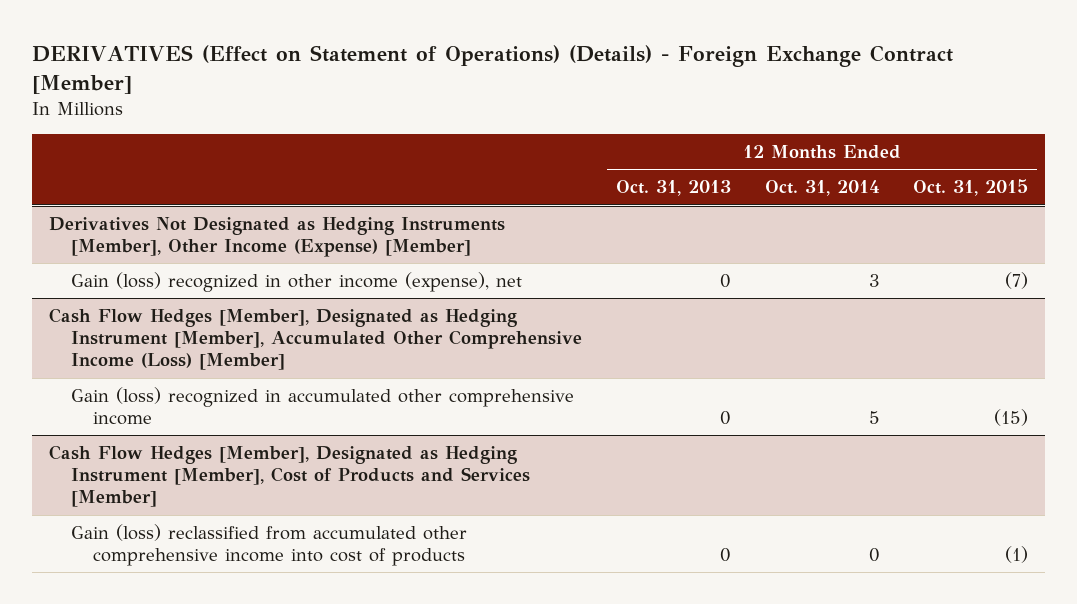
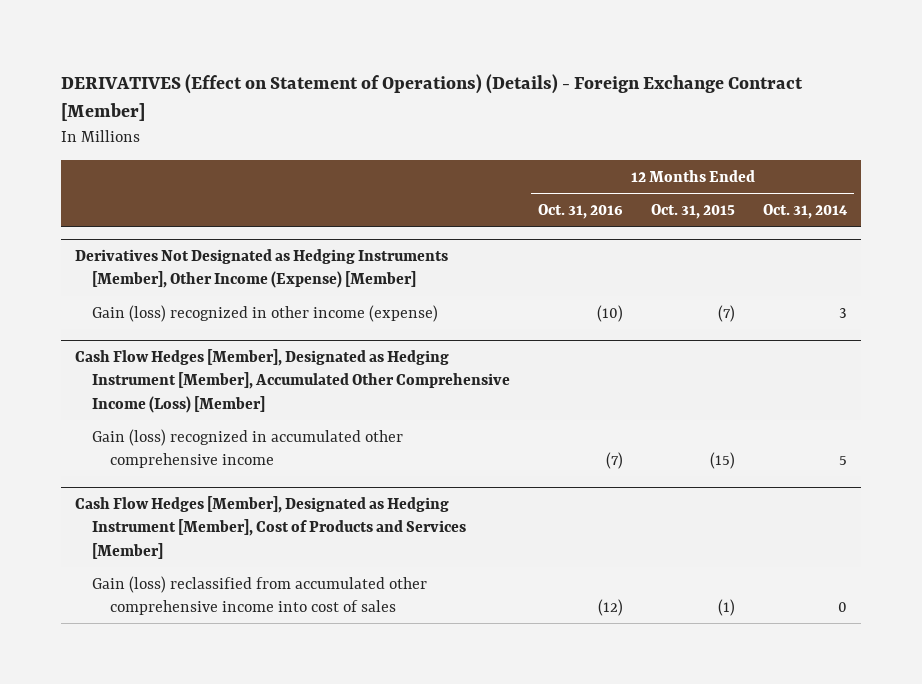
- | 12 Months Ended Oct. 31, 2013 | 12 Months Ended Oct. 31, 2014 | 12 Months Ended Oct. 31, 2015
+ | 12 Months Ended Oct. 31, 2016 | 12 Months Ended Oct. 31, 2015 | 12 Months Ended Oct. 31, 2014
@ Derivatives Not Designated as Hedging Instruments [Member], Other Income (Expense) [Member]
- Gain (loss) recognized in other income (expense), net | 0 | 3 | (7)
+ Gain (loss) recognized in other income (expense) | (10) | (7) | 3
@ Cash Flow Hedges [Member], Designated as Hedging Instrument [Member], Cost of Products and Services [Member]
- Gain (loss) reclassified from accumulated other comprehensive income into cost of products | 0 | 0 | (1)
+ Gain (loss) reclassified from accumulated other comprehensive income into cost of sales | (12) | (1) | 0

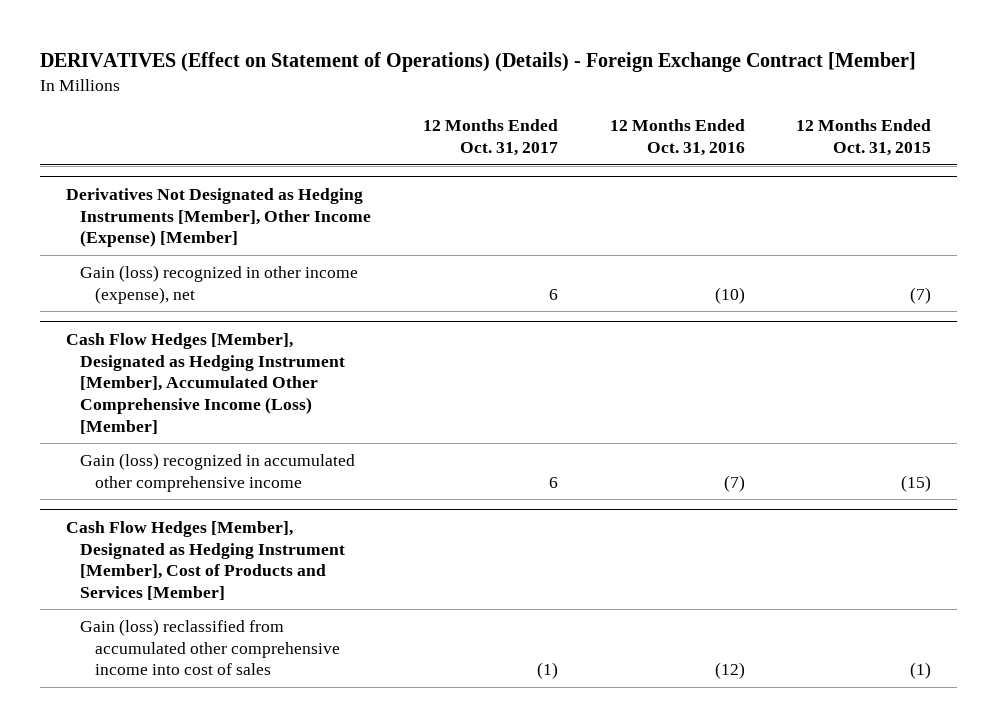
- | 12 Months Ended Oct. 31, 2016 | 12 Months Ended Oct. 31, 2015 | 12 Months Ended Oct. 31, 2014
+ | 12 Months Ended Oct. 31, 2017 | 12 Months Ended Oct. 31, 2016 | 12 Months Ended Oct. 31, 2015
@ Derivatives Not Designated as Hedging Instruments [Member], Other Income (Expense) [Member]
- Gain (loss) recognized in other income (expense) | (10) | (7) | 3
+ Gain (loss) recognized in other income (expense), net | 6 | (10) | (7)

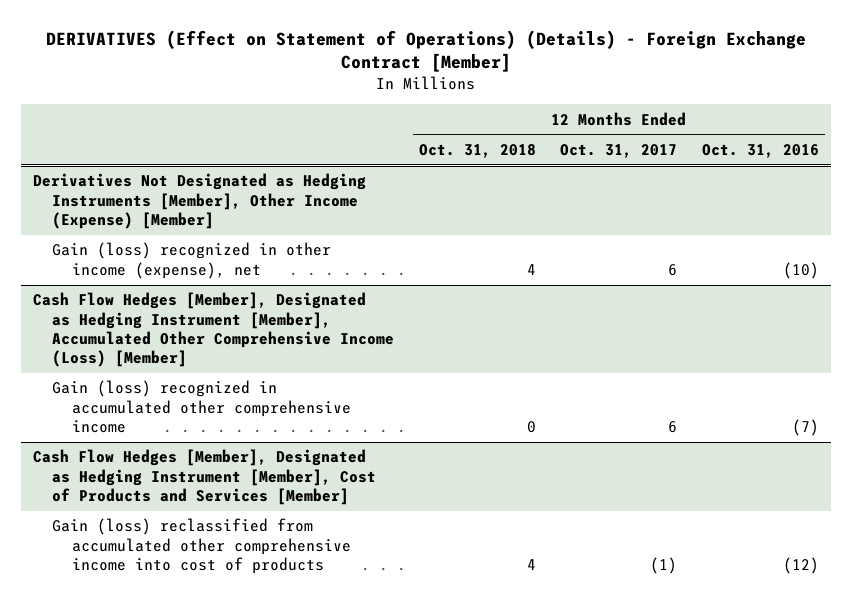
- | 12 Months Ended Oct. 31, 2017 | 12 Months Ended Oct. 31, 2016 | 12 Months Ended Oct. 31, 2015
+ | 12 Months Ended Oct. 31, 2018 | 12 Months Ended Oct. 31, 2017 | 12 Months Ended Oct. 31, 2016
@ Cash Flow Hedges [Member], Designated as Hedging Instrument [Member], Cost of Products and Services [Member]
- Gain (loss) reclassified from accumulated other comprehensive income into cost of sales | (1) | (12) | (1)
+ Gain (loss) reclassified from accumulated other comprehensive income into cost of products | 4 | (1) | (12)

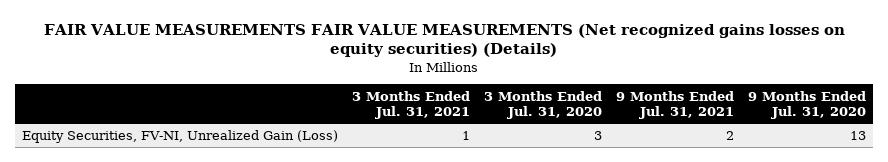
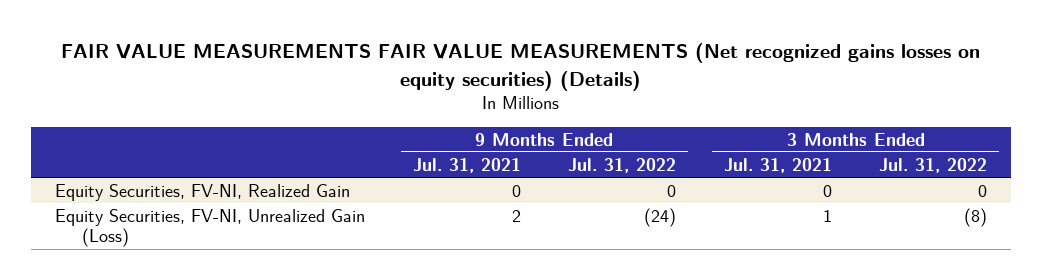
- | 3 Months Ended Jul. 31, 2021 | 3 Months Ended Jul. 31, 2020 | 9 Months Ended Jul. 31, 2021 | 9 Months Ended Jul. 31, 2020
+ | 9 Months Ended Jul. 31, 2021 | 9 Months Ended Jul. 31, 2022 | 3 Months Ended Jul. 31, 2021 | 3 Months Ended Jul. 31, 2022
+ Equity Securities, FV-NI, Realized Gain | 0 | 0 | 0 | 0

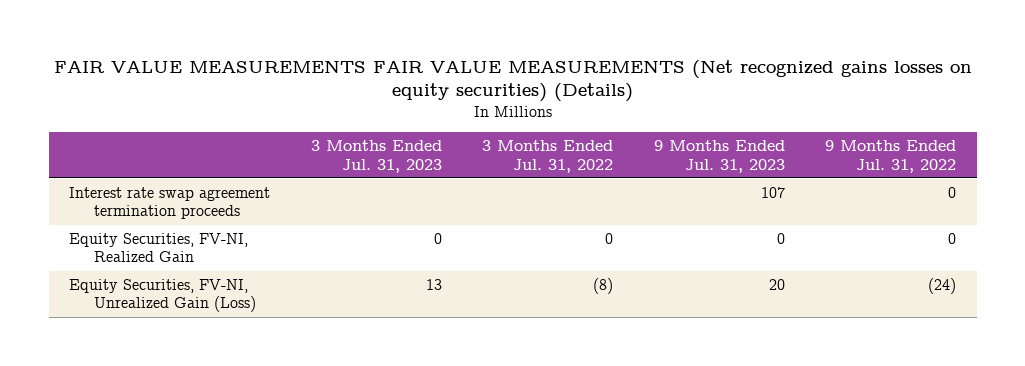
- | 9 Months Ended Jul. 31, 2021 | 9 Months Ended Jul. 31, 2022 | 3 Months Ended Jul. 31, 2021 | 3 Months Ended Jul. 31, 2022
+ | 3 Months Ended Jul. 31, 2023 | 3 Months Ended Jul. 31, 2022 | 9 Months Ended Jul. 31, 2023 | 9 Months Ended Jul. 31, 2022
+ Interest rate swap agreement termination proceeds | | | 107 | 0

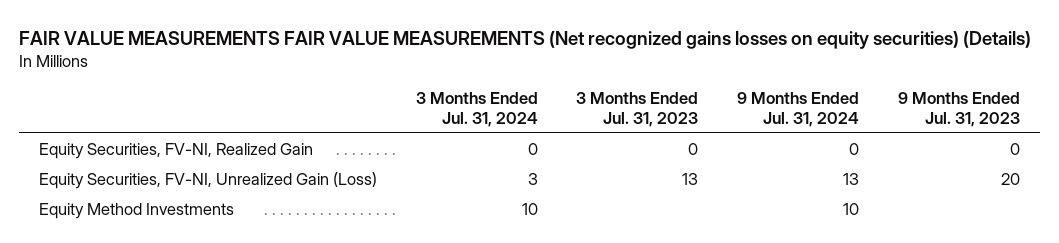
- | 3 Months Ended Jul. 31, 2023 | 3 Months Ended Jul. 31, 2022 | 9 Months Ended Jul. 31, 2023 | 9 Months Ended Jul. 31, 2022
+ | 3 Months Ended Jul. 31, 2024 | 3 Months Ended Jul. 31, 2023 | 9 Months Ended Jul. 31, 2024 | 9 Months Ended Jul. 31, 2023
- Interest rate swap agreement termination proceeds | | | 107 | 0
+ Equity Method Investments | 10 | | 10 |

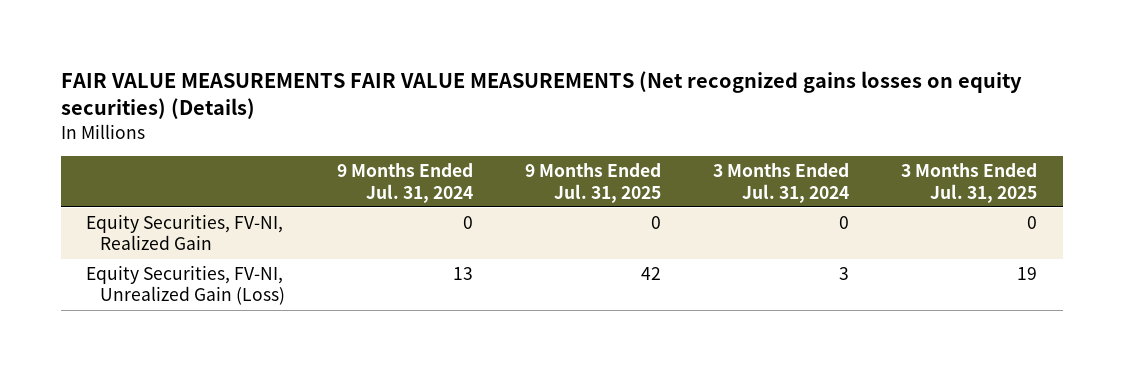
- | 3 Months Ended Jul. 31, 2024 | 3 Months Ended Jul. 31, 2023 | 9 Months Ended Jul. 31, 2024 | 9 Months Ended Jul. 31, 2023
+ | 9 Months Ended Jul. 31, 2024 | 9 Months Ended Jul. 31, 2025 | 3 Months Ended Jul. 31, 2024 | 3 Months Ended Jul. 31, 2025
- Equity Method Investments | 10 | | 10 |

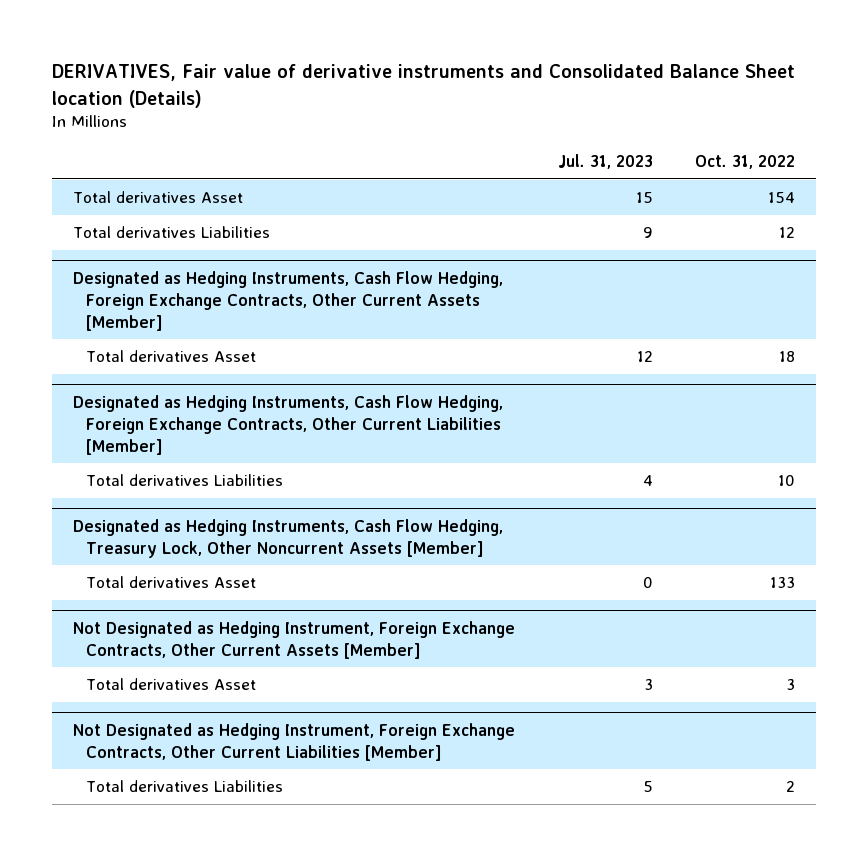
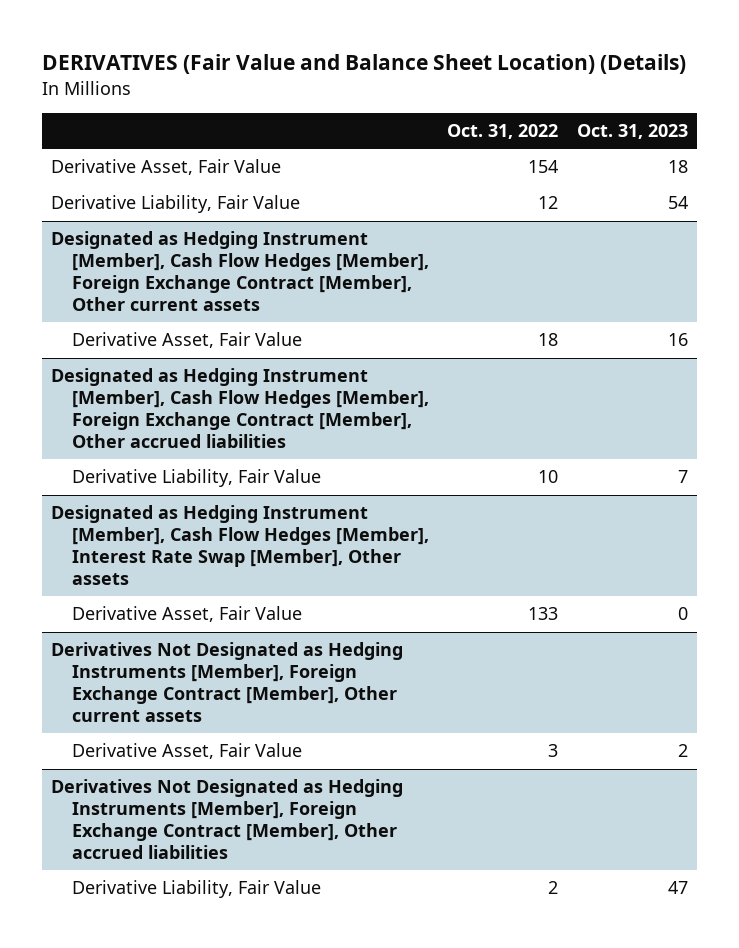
- DERIVATIVES, Fair value of derivative instruments and Consolidated Balance Sheet location (Details)
+ DERIVATIVES (Fair Value and Balance Sheet Location) (Details)
- | Jul. 31, 2023 | Oct. 31, 2022
+ | Oct. 31, 2022 | Oct. 31, 2023
- Total derivatives Asset | 15 | 154
- Total derivatives Liabilities | 9 | 12
- Designated as Hedging Instruments, Cash Flow Hedging, Foreign Exchange Contracts, Other Current Assets [Member]
- Total derivatives Asset | 12 | 18
- Designated as Hedging Instruments, Cash Flow Hedging, Foreign Exchange Contracts, Other Current Liabilities [Member]
- Total derivatives Liabilities | 4 | 10
- Designated as Hedging Instruments, Cash Flow Hedging, Treasury Lock, Other Noncurrent Assets [Member]
- Total derivatives Asset | 0 | 133
- Not Designated as Hedging Instrument, Foreign Exchange Contracts, Other Current Assets [Member]
- Total derivatives Asset | 3 | 3
- Not Designated as Hedging Instrument, Foreign Exchange Contracts, Other Current Liabilities [Member]
- Total derivatives Liabilities | 5 | 2
+ Derivative Asset, Fair Value | 154 | 18
+ Derivative Liability, Fair Value | 12 | 54
+ Designated as Hedging Instrument [Member], Cash Flow Hedges [Member], Foreign Exchange Contract [Member], Other current assets
+ Derivative Asset, Fair Value | 18 | 16
+ Designated as Hedging Instrument [Member], Cash Flow Hedges [Member], Foreign Exchange Contract [Member], Other accrued liabilities
+ Derivative Liability, Fair Value | 10 | 7
+ Designated as Hedging Instrument [Member], Cash Flow Hedges [Member], Interest Rate Swap [Member], Other assets
+ Derivative Asset, Fair Value | 133 | 0
+ Derivatives Not Designated as Hedging Instruments [Member], Foreign Exchange Contract [Member], Other current assets
+ Derivative Asset, Fair Value | 3 | 2
+ Derivatives Not Designated as Hedging Instruments [Member], Foreign Exchange Contract [Member], Other accrued liabilities
+ Derivative Liability, Fair Value | 2 | 47

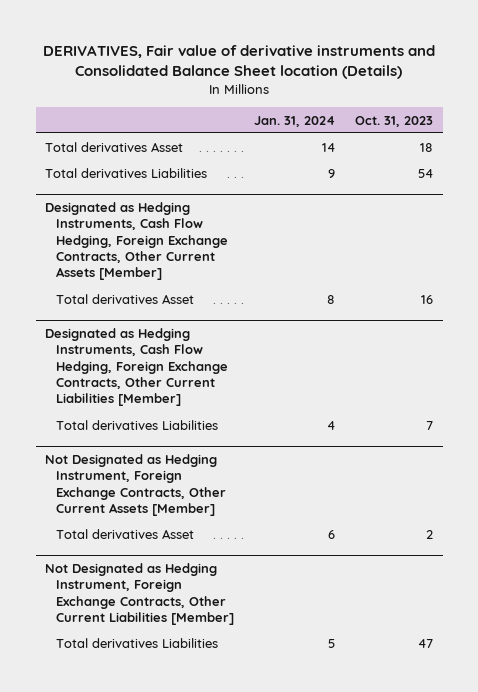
- DERIVATIVES (Fair Value and Balance Sheet Location) (Details)
+ DERIVATIVES, Fair value of derivative instruments and Consolidated Balance Sheet location (Details)
- | Oct. 31, 2022 | Oct. 31, 2023
+ | Jan. 31, 2024 | Oct. 31, 2023
- Derivative Asset, Fair Value | 154 | 18
- Derivative Liability, Fair Value | 12 | 54
- Designated as Hedging Instrument [Member], Cash Flow Hedges [Member], Foreign Exchange Contract [Member], Other current assets
- Derivative Asset, Fair Value | 18 | 16
- Designated as Hedging Instrument [Member], Cash Flow Hedges [Member], Foreign Exchange Contract [Member], Other accrued liabilities
- Derivative Liability, Fair Value | 10 | 7
- Designated as Hedging Instrument [Member], Cash Flow Hedges [Member], Interest Rate Swap [Member], Other assets
- Derivative Asset, Fair Value | 133 | 0
- Derivatives Not Designated as Hedging Instruments [Member], Foreign Exchange Contract [Member], Other current assets
- Derivative Asset, Fair Value | 3 | 2
- Derivatives Not Designated as Hedging Instruments [Member], Foreign Exchange Contract [Member], Other accrued liabilities
- Derivative Liability, Fair Value | 2 | 47
+ Total derivatives Asset | 14 | 18
+ Total derivatives Liabilities | 9 | 54
+ Designated as Hedging Instruments, Cash Flow Hedging, Foreign Exchange Contracts, Other Current Assets [Member]
+ Total derivatives Asset | 8 | 16
+ Designated as Hedging Instruments, Cash Flow Hedging, Foreign Exchange Contracts, Other Current Liabilities [Member]
+ Total derivatives Liabilities | 4 | 7
+ Not Designated as Hedging Instrument, Foreign Exchange Contracts, Other Current Assets [Member]
+ Total derivatives Asset | 6 | 2
+ Not Designated as Hedging Instrument, Foreign Exchange Contracts, Other Current Liabilities [Member]
+ Total derivatives Liabilities | 5 | 47

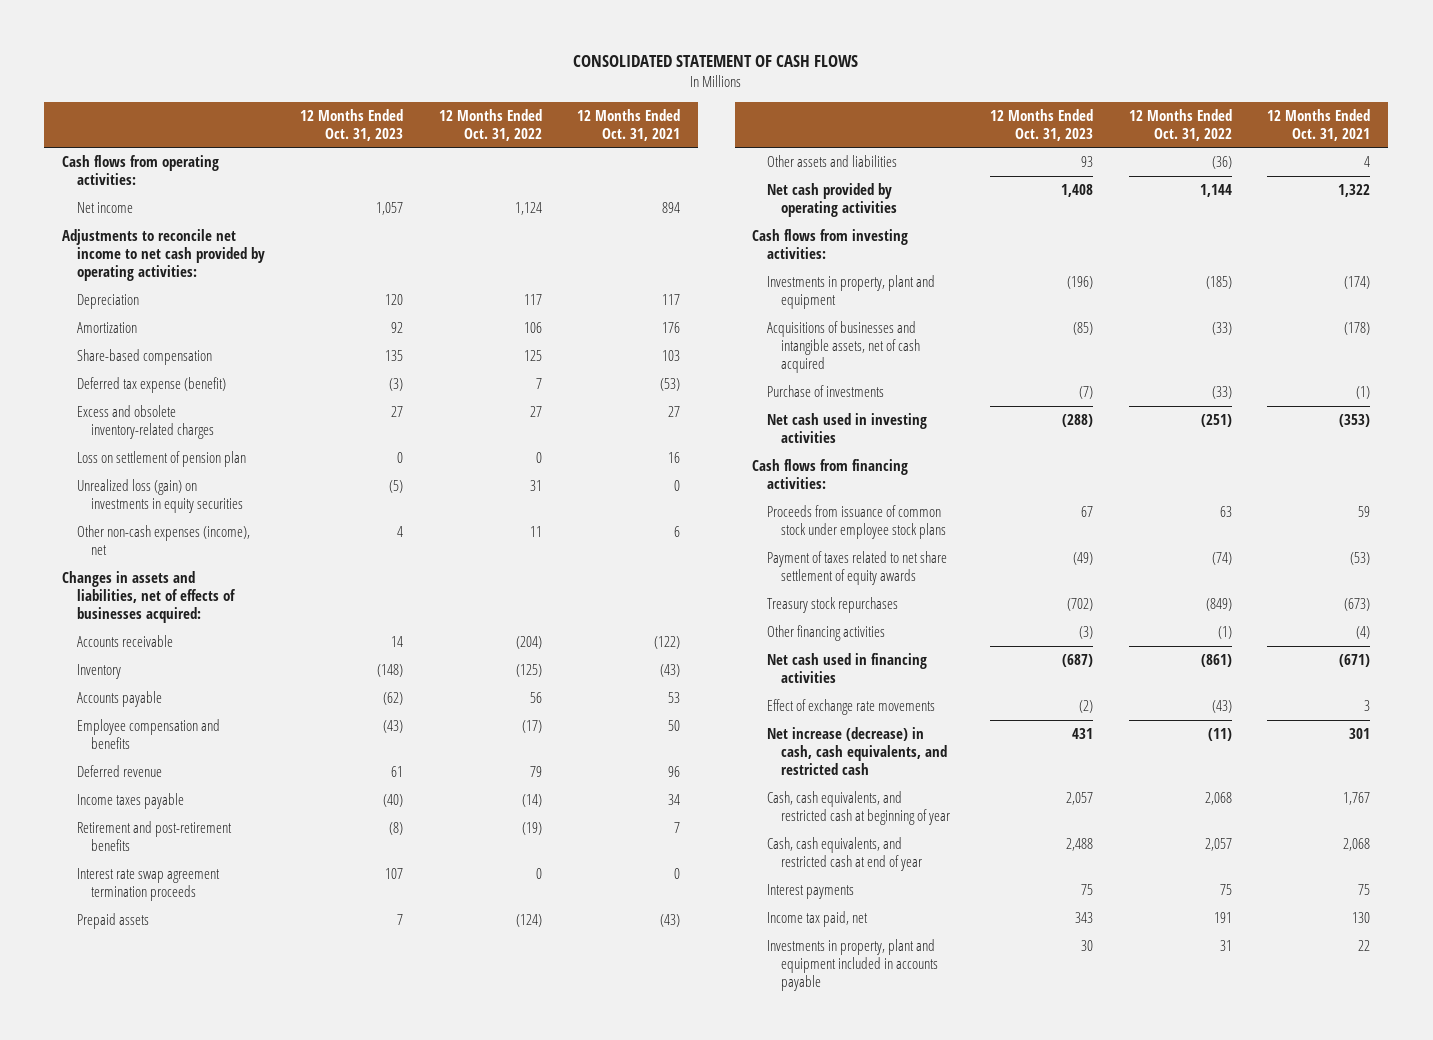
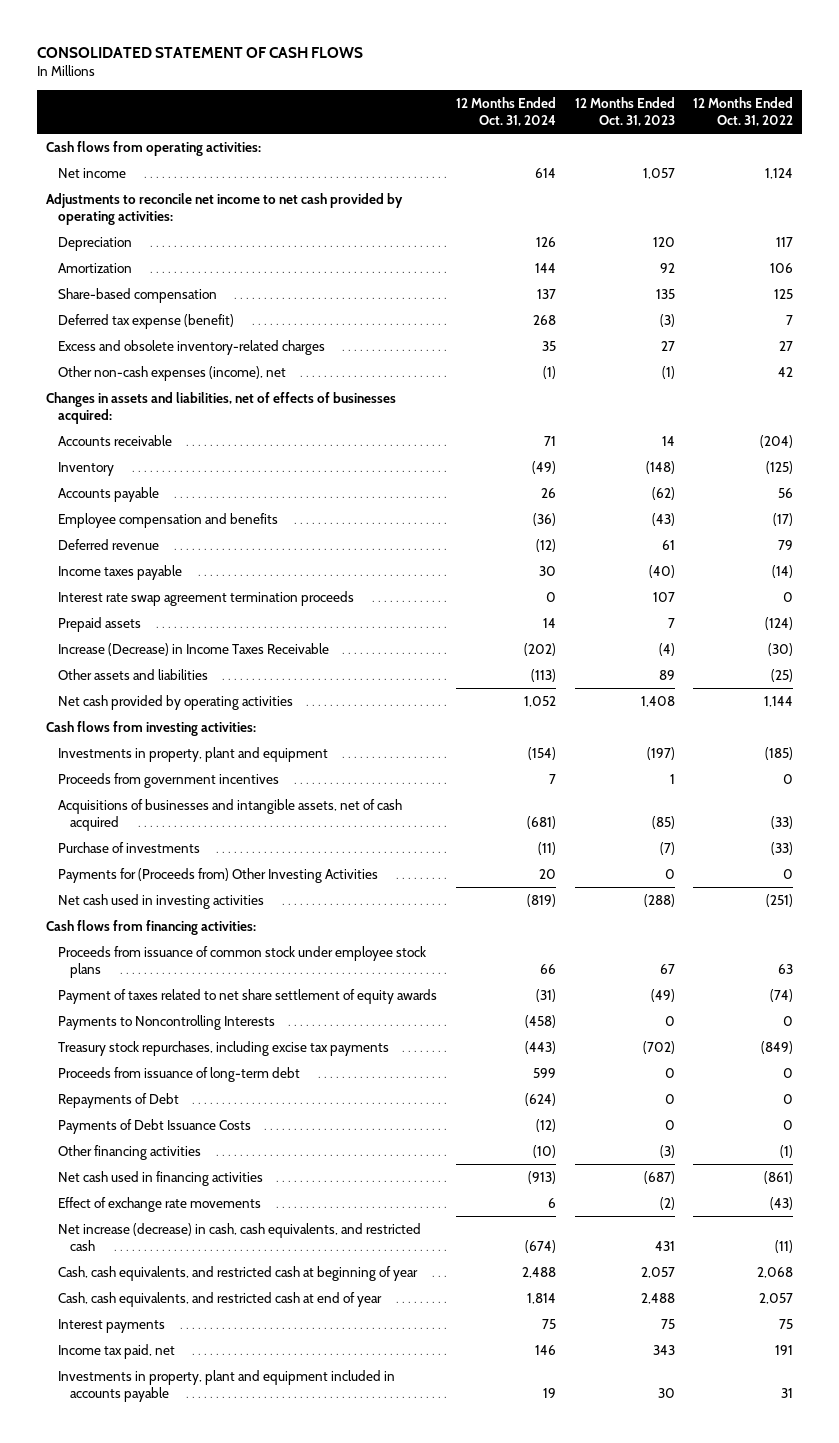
- | 12 Months Ended Oct. 31, 2023 | 12 Months Ended Oct. 31, 2022 | 12 Months Ended Oct. 31, 2021
+ | 12 Months Ended Oct. 31, 2024 | 12 Months Ended Oct. 31, 2023 | 12 Months Ended Oct. 31, 2022
- Loss on settlement of pension plan | 0 | 0 | 16
- Unrealized loss (gain) on investments in equity securities | (5) | 31 | 0
- Other non-cash expenses (income), net | 4 | 11 | 6
+ Other non-cash expenses (income), net | (1) | (1) | 42
- Retirement and post-retirement benefits | (8) | (19) | 7
- Other assets and liabilities | 93 | (36) | 4
+ Increase (Decrease) in Income Taxes Receivable | (202) | (4) | (30)
+ Other assets and liabilities | (113) | 89 | (25)
- Investments in property, plant and equipment | (196) | (185) | (174)
+ Investments in property, plant and equipment | (154) | (197) | (185)
+ Proceeds from government incentives | 7 | 1 | 0
+ Payments for (Proceeds from) Other Investing Activities | 20 | 0 | 0
- Treasury stock repurchases | (702) | (849) | (673)
+ Payments to Noncontrolling Interests | (458) | 0 | 0
+ Treasury stock repurchases, including excise tax payments | (443) | (702) | (849)
+ Proceeds from issuance of long-term debt | 599 | 0 | 0
+ Repayments of Debt | (624) | 0 | 0
+ Payments of Debt Issuance Costs | (12) | 0 | 0

